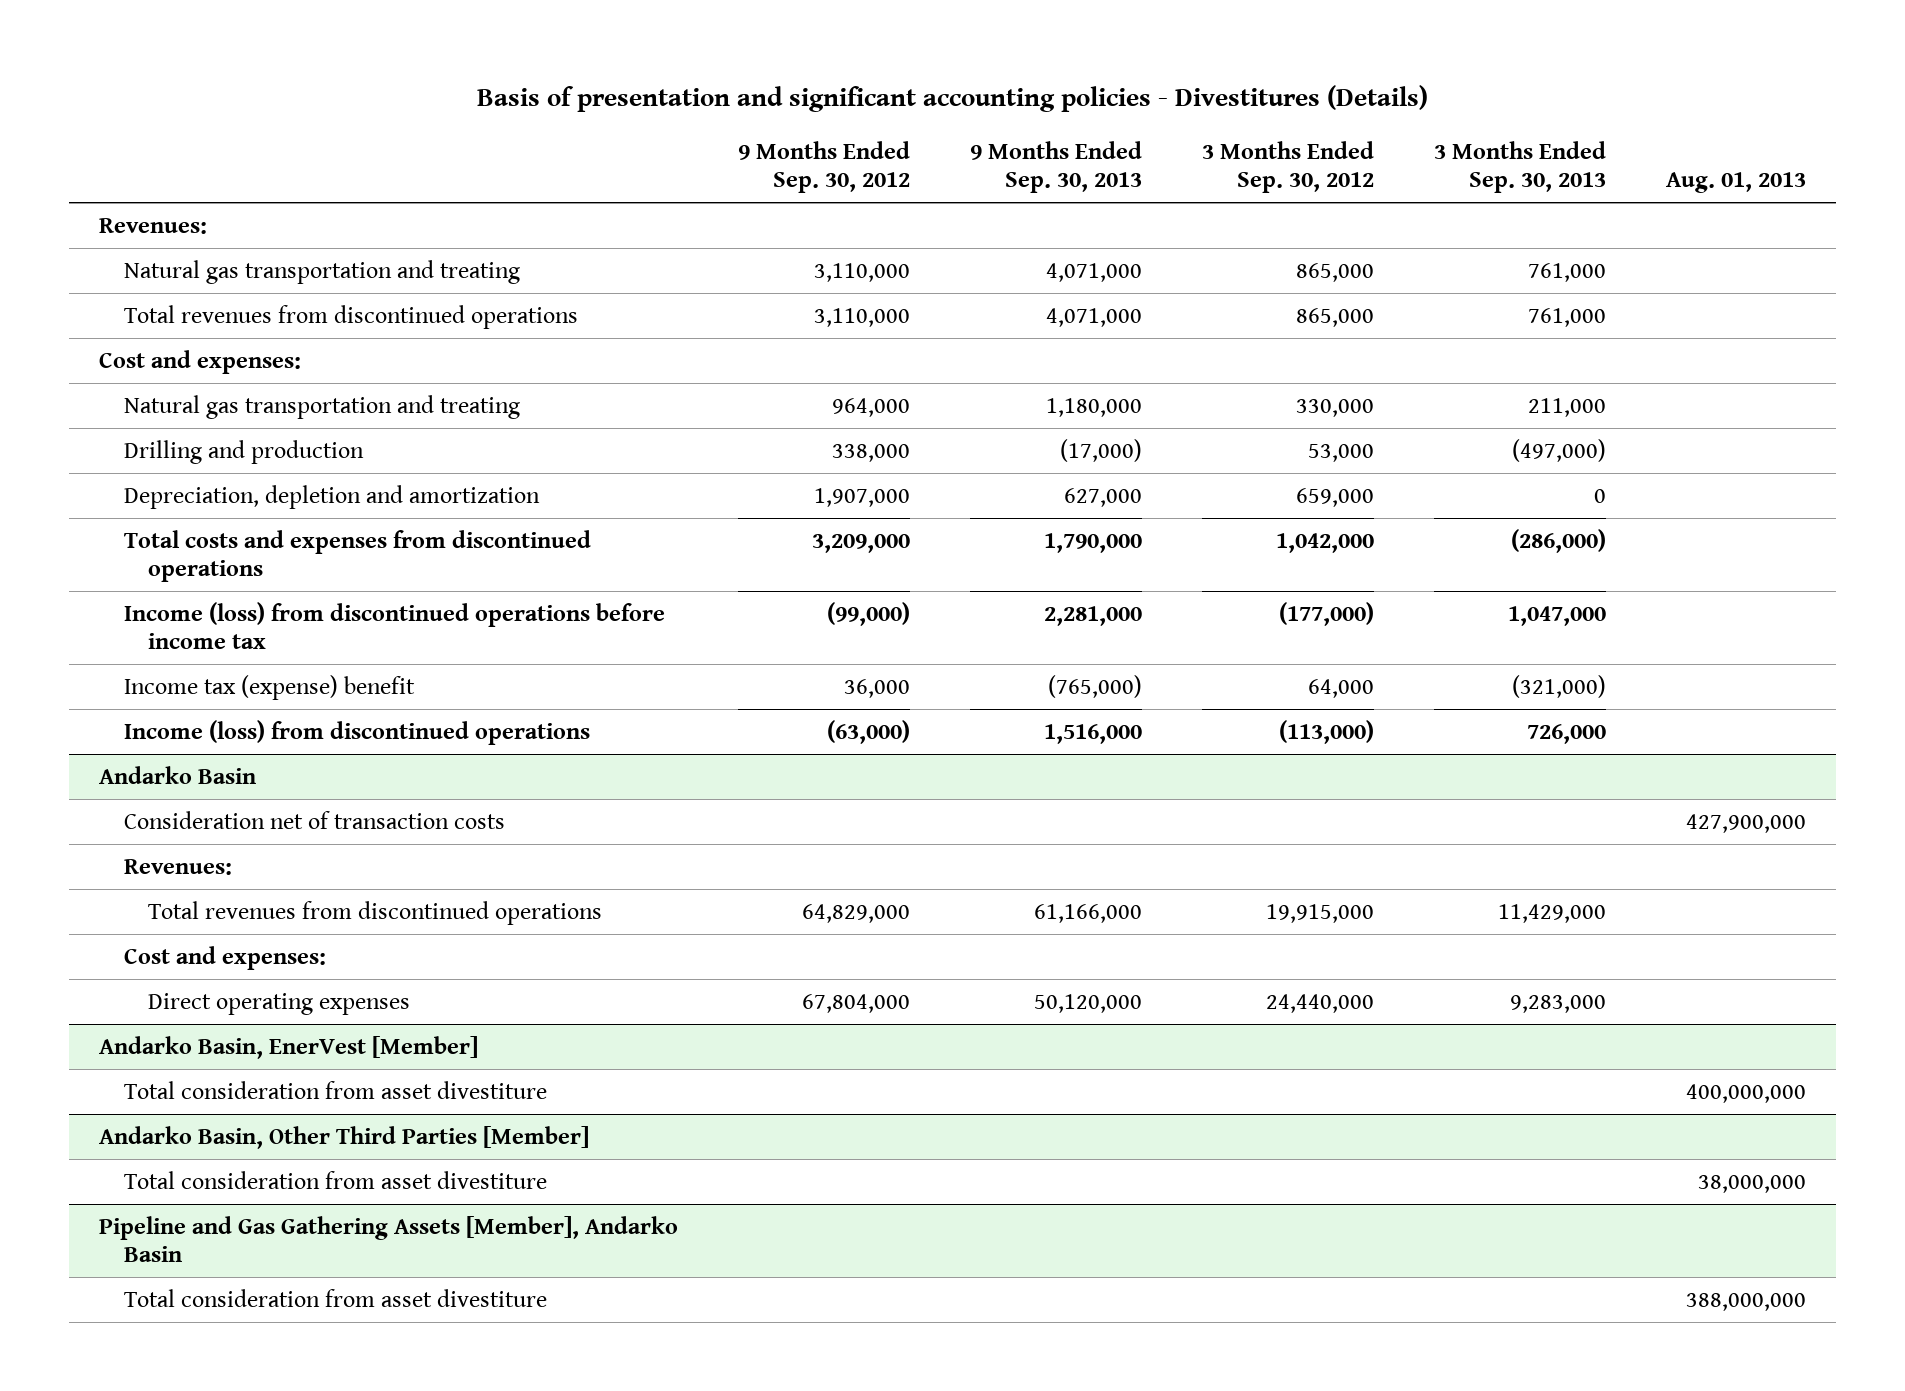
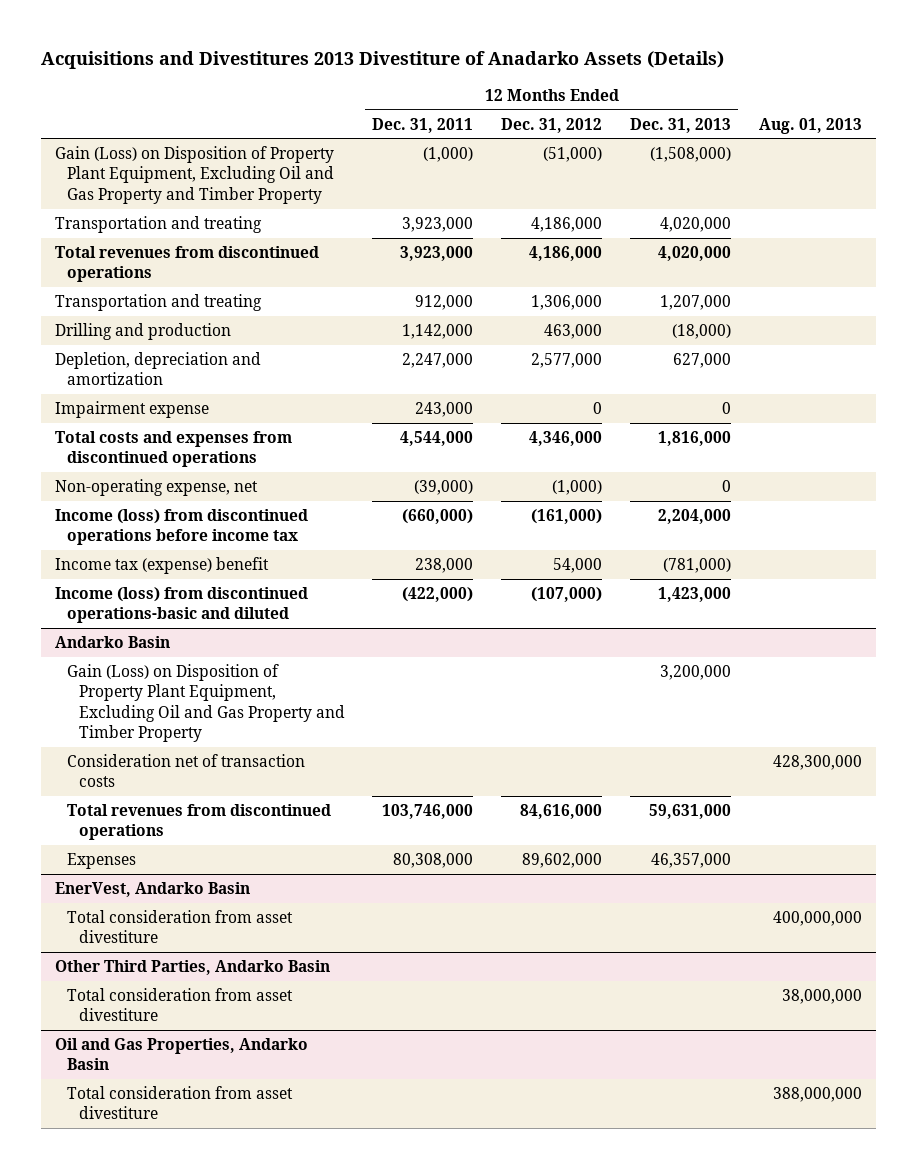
- Basis of presentation and significant accounting policies - Divestitures (Details)
+ Acquisitions and Divestitures 2013 Divestiture of Anadarko Assets (Details)
- | 9 Months Ended Sep. 30, 2012 | 9 Months Ended Sep. 30, 2013 | 3 Months Ended Sep. 30, 2012 | 3 Months Ended Sep. 30, 2013 | Aug. 01, 2013
+ | 12 Months Ended Dec. 31, 2011 | 12 Months Ended Dec. 31, 2012 | 12 Months Ended Dec. 31, 2013 | Aug. 01, 2013
- Revenues:
- Natural gas transportation and treating | 3,110,000 | 4,071,000 | 865,000 | 761,000 |
+ Gain (Loss) on Disposition of Property Plant Equipment, Excluding Oil and Gas Property and Timber Property | (1,000) | (51,000) | (1,508,000) |
+ Transportation and treating | 3,923,000 | 4,186,000 | 4,020,000 |
- Cost and expenses:
- Natural gas transportation and treating | 964,000 | 1,180,000 | 330,000 | 211,000 |
+ Transportation and treating | 912,000 | 1,306,000 | 1,207,000 |
- Depreciation, depletion and amortization | 1,907,000 | 627,000 | 659,000 | 0 |
+ Depletion, depreciation and amortization | 2,247,000 | 2,577,000 | 627,000 |
+ Impairment expense | 243,000 | 0 | 0 |
+ Non-operating expense, net | (39,000) | (1,000) | 0 |
- Income (loss) from discontinued operations | (63,000) | 1,516,000 | (113,000) | 726,000 |
+ Income (loss) from discontinued operations-basic and diluted | (422,000) | (107,000) | 1,423,000 |
@ Andarko Basin
- Consideration net of transaction costs | | | | | 427,900,000
- Revenues:
+ Gain (Loss) on Disposition of Property Plant Equipment, Excluding Oil and Gas Property and Timber Property | | | 3,200,000 |
+ Consideration net of transaction costs | | | | 428,300,000
- Cost and expenses:
- Direct operating expenses | 67,804,000 | 50,120,000 | 24,440,000 | 9,283,000 |
- Andarko Basin, EnerVest [Member]
@ Andarko Basin
+ Expenses | 80,308,000 | 89,602,000 | 46,357,000 |
+ EnerVest, Andarko Basin
- Andarko Basin, Other Third Parties [Member]
+ Other Third Parties, Andarko Basin
- Pipeline and Gas Gathering Assets [Member], Andarko Basin
+ Oil and Gas Properties, Andarko Basin

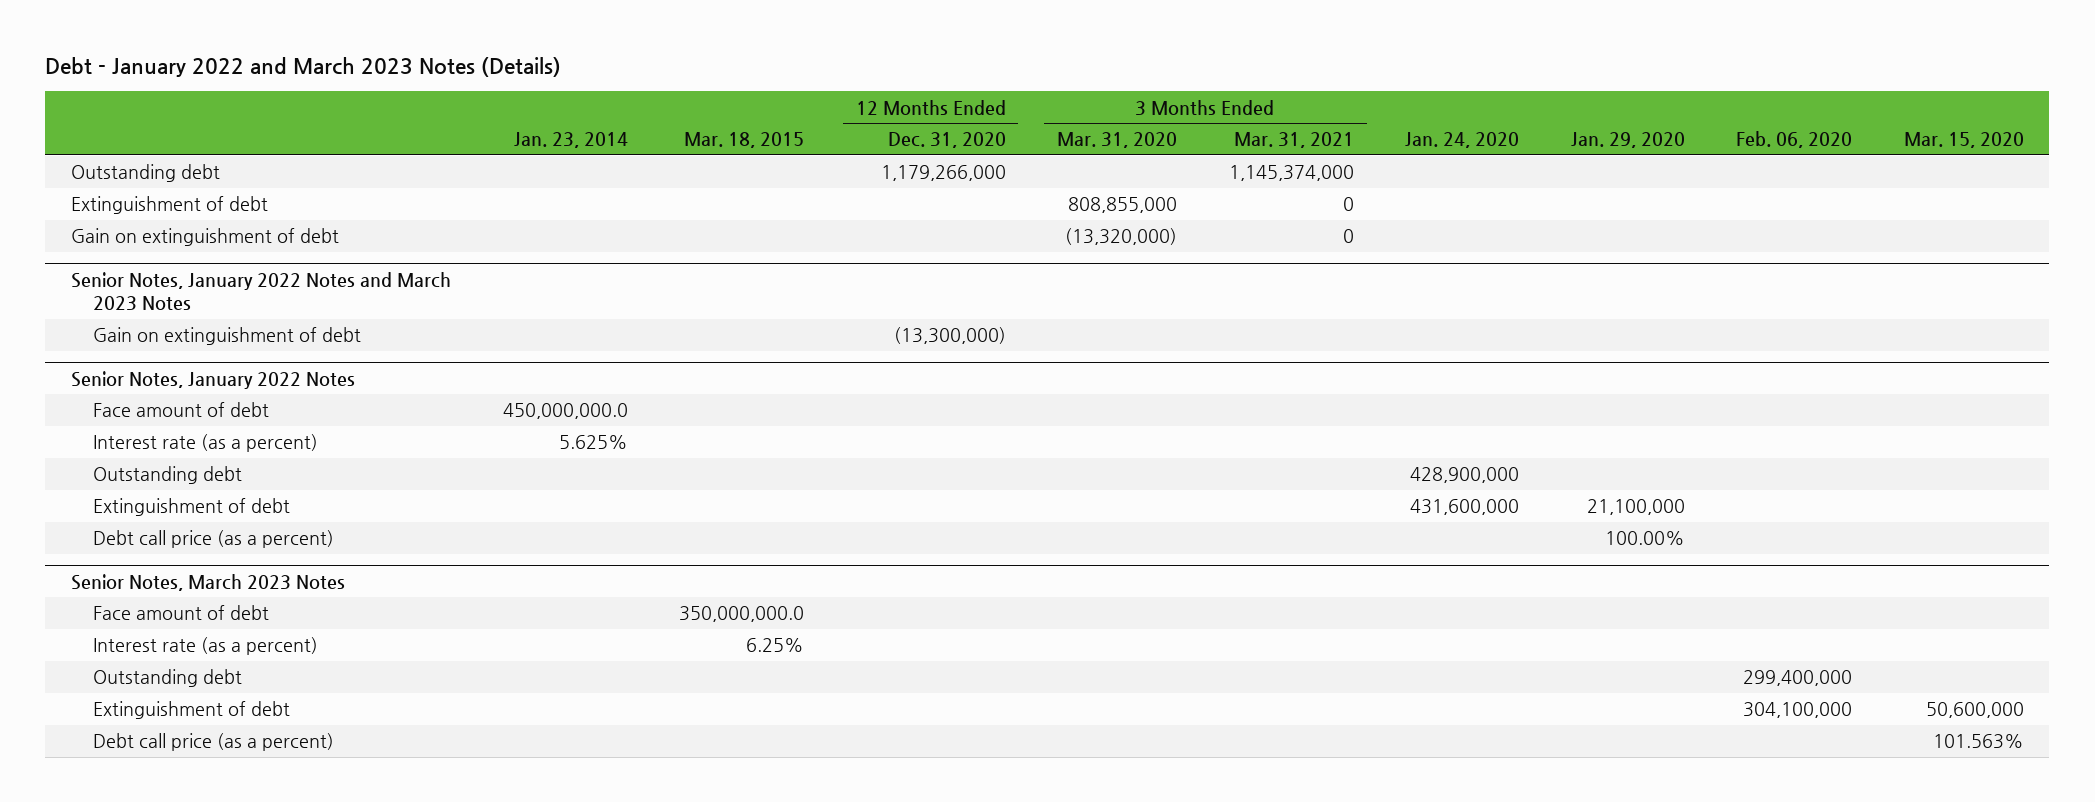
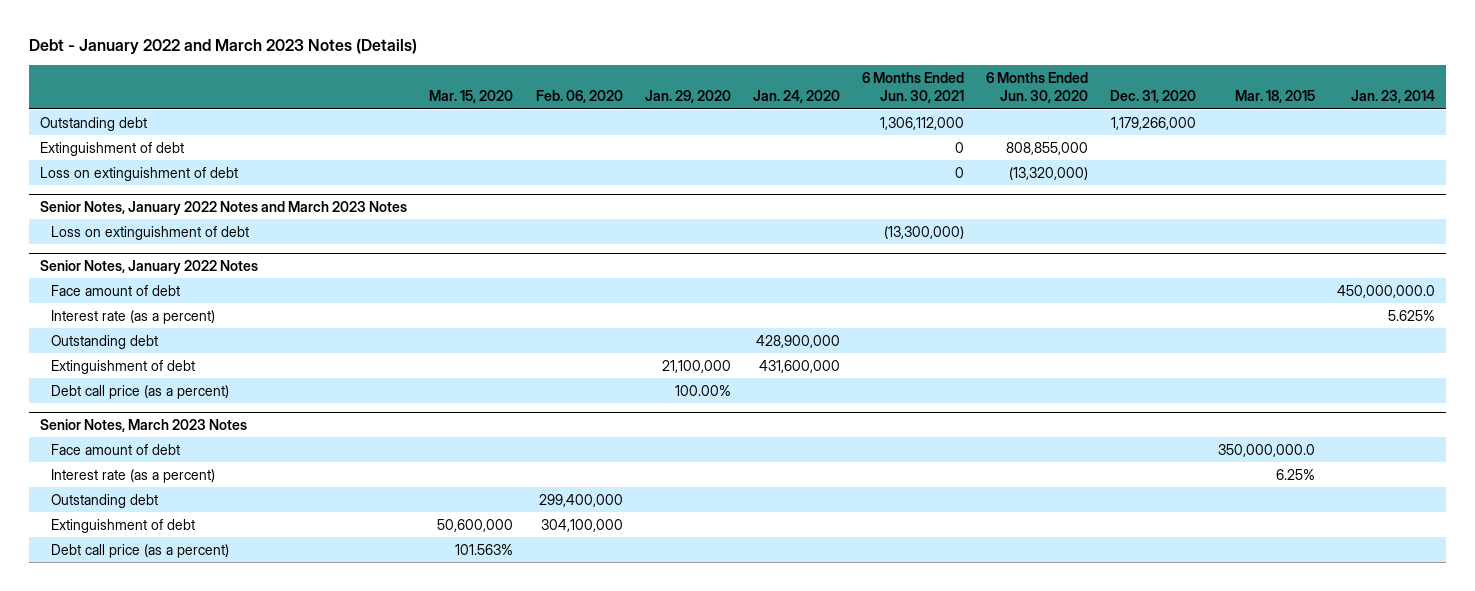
- | Jan. 23, 2014 | Mar. 18, 2015 | 12 Months Ended Dec. 31, 2020 | 3 Months Ended Mar. 31, 2020 | 3 Months Ended Mar. 31, 2021 | Jan. 24, 2020 | Jan. 29, 2020 | Feb. 06, 2020 | Mar. 15, 2020
+ | Mar. 15, 2020 | Feb. 06, 2020 | Jan. 29, 2020 | Jan. 24, 2020 | 6 Months Ended Jun. 30, 2021 | 6 Months Ended Jun. 30, 2020 | Dec. 31, 2020 | Mar. 18, 2015 | Jan. 23, 2014
- Gain on extinguishment of debt | | | | (13,320,000) | 0 | | | |
+ Loss on extinguishment of debt | | | | | 0 | (13,320,000) | | |
@ Senior Notes, January 2022 Notes and March 2023 Notes
- Gain on extinguishment of debt | | | (13,300,000) | | | | | |
+ Loss on extinguishment of debt | | | | | (13,300,000) | | | |

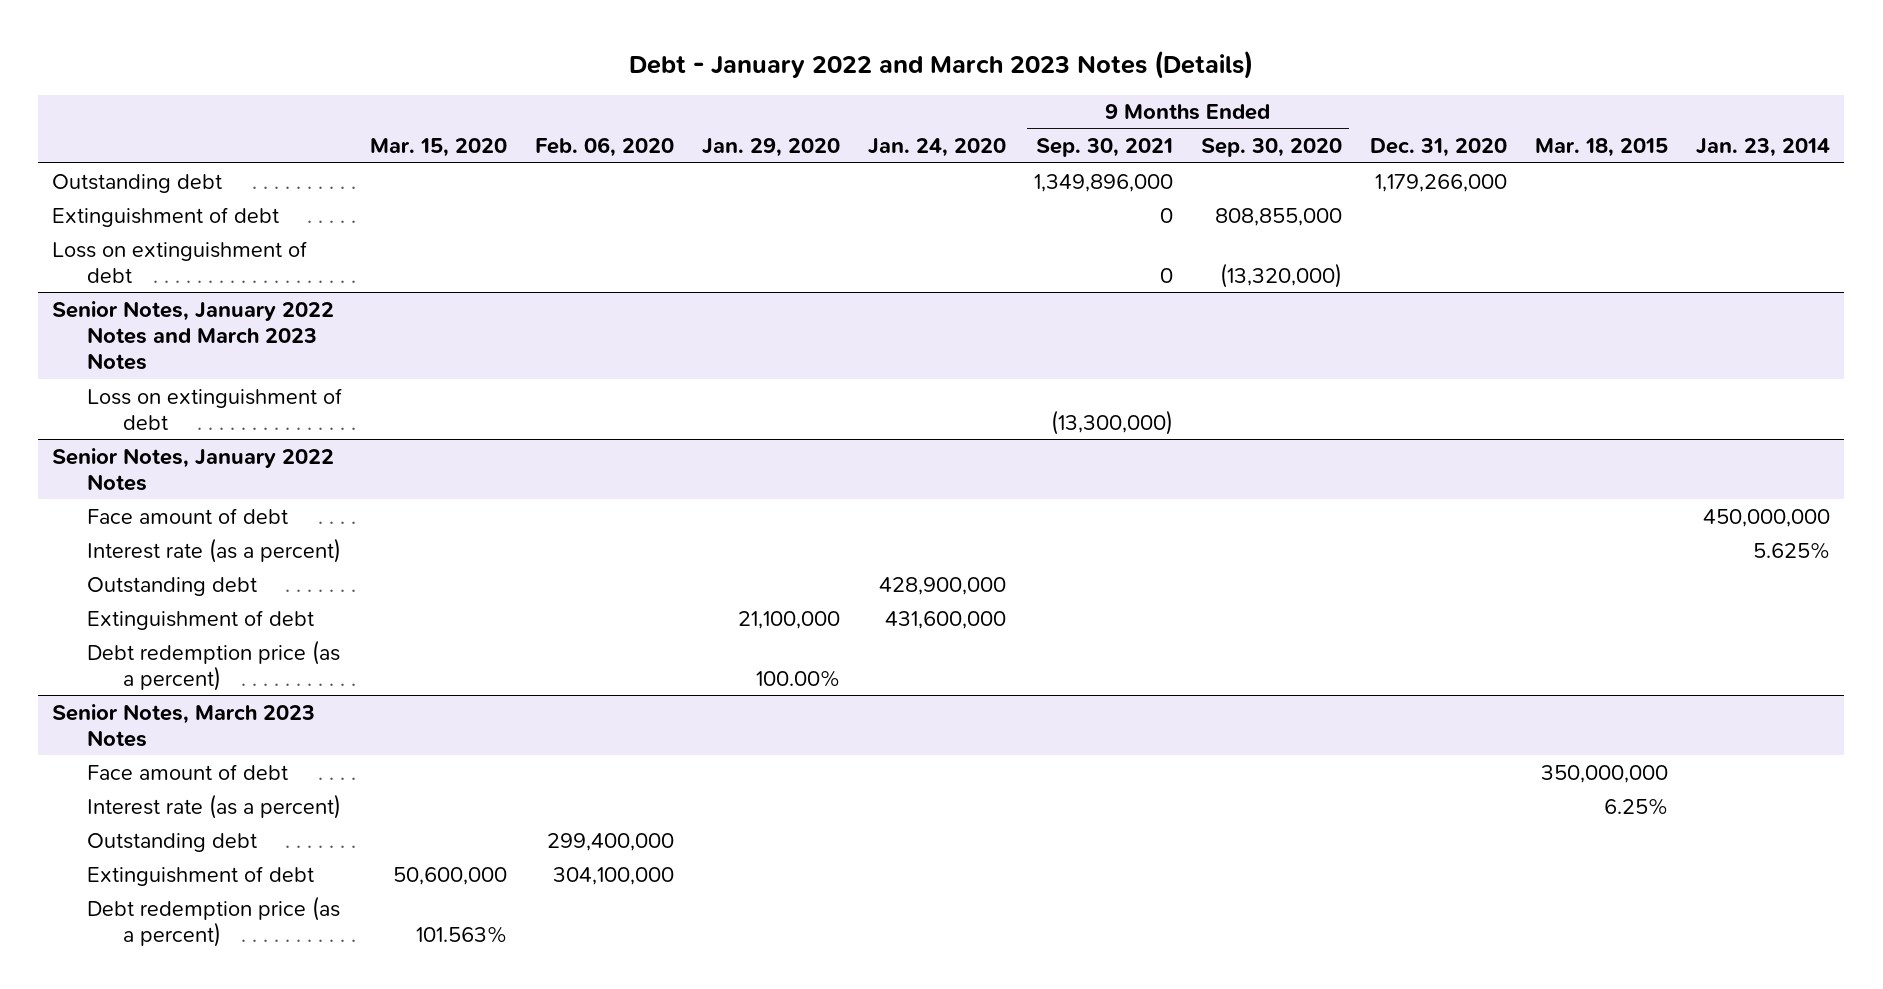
- | Mar. 15, 2020 | Feb. 06, 2020 | Jan. 29, 2020 | Jan. 24, 2020 | 6 Months Ended Jun. 30, 2021 | 6 Months Ended Jun. 30, 2020 | Dec. 31, 2020 | Mar. 18, 2015 | Jan. 23, 2014
+ | Mar. 15, 2020 | Feb. 06, 2020 | Jan. 29, 2020 | Jan. 24, 2020 | 9 Months Ended Sep. 30, 2021 | 9 Months Ended Sep. 30, 2020 | Dec. 31, 2020 | Mar. 18, 2015 | Jan. 23, 2014
@ Senior Notes, January 2022 Notes
- Face amount of debt | | | | | | | | | 450,000,000.0
+ Face amount of debt | | | | | | | | | 450,000,000
- Debt call price (as a percent) | | | 100.00% | | | | | |
+ Debt redemption price (as a percent) | | | 100.00% | | | | | |
@ Senior Notes, March 2023 Notes
- Face amount of debt | | | | | | | | 350,000,000.0 |
+ Face amount of debt | | | | | | | | 350,000,000 |
- Debt call price (as a percent) | 101.563% | | | | | | | |
+ Debt redemption price (as a percent) | 101.563% | | | | | | | |

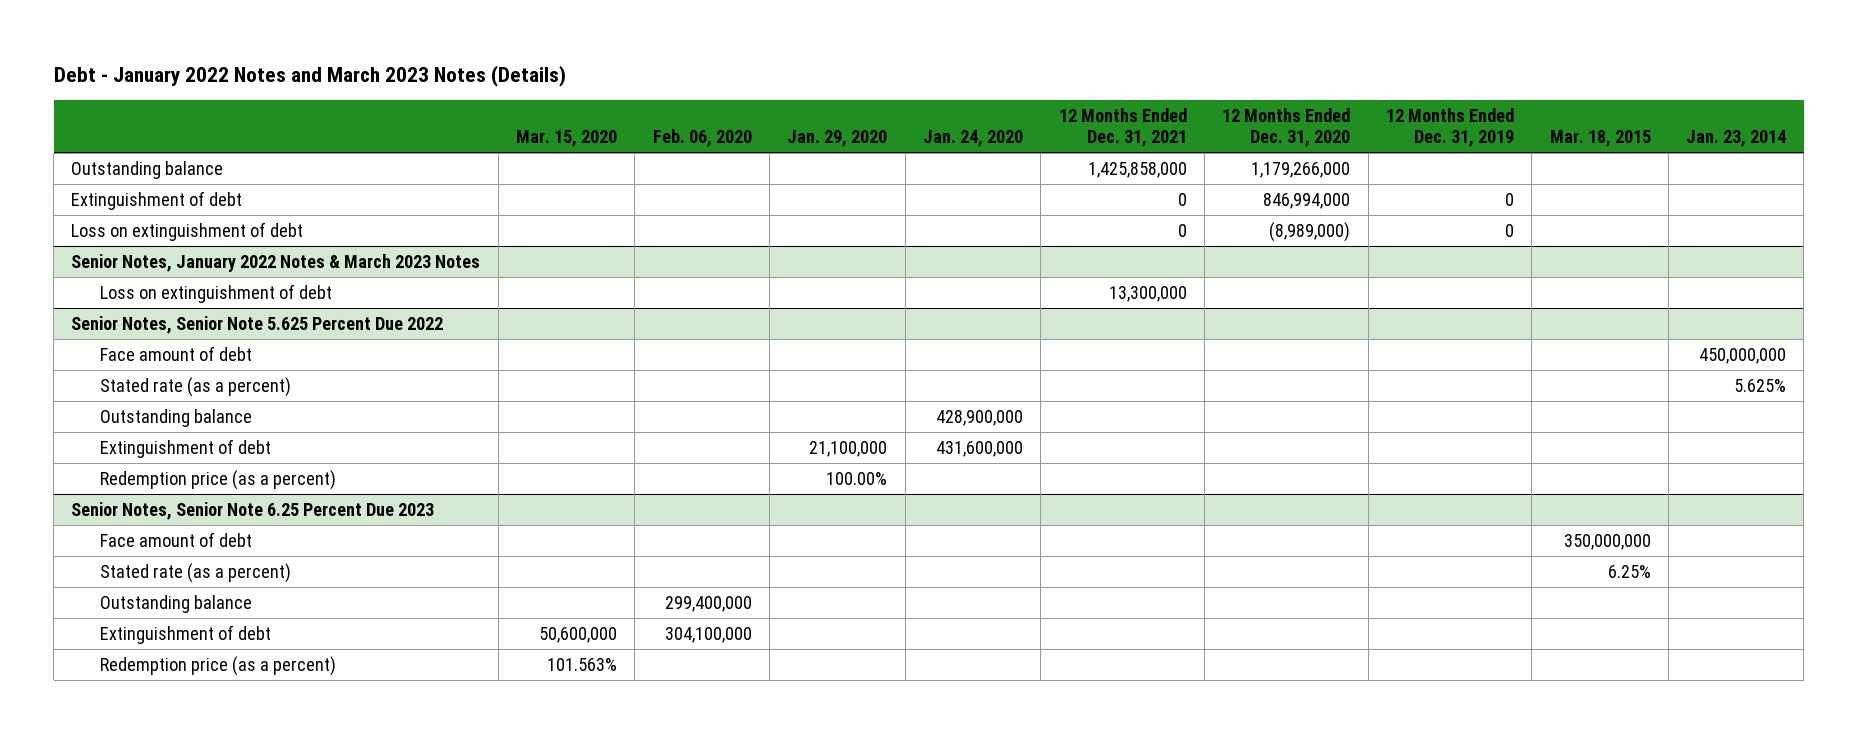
- Debt - January 2022 and March 2023 Notes (Details)
+ Debt - January 2022 Notes and March 2023 Notes (Details)
- | Mar. 15, 2020 | Feb. 06, 2020 | Jan. 29, 2020 | Jan. 24, 2020 | 9 Months Ended Sep. 30, 2021 | 9 Months Ended Sep. 30, 2020 | Dec. 31, 2020 | Mar. 18, 2015 | Jan. 23, 2014
+ | Mar. 15, 2020 | Feb. 06, 2020 | Jan. 29, 2020 | Jan. 24, 2020 | 12 Months Ended Dec. 31, 2021 | 12 Months Ended Dec. 31, 2020 | 12 Months Ended Dec. 31, 2019 | Mar. 18, 2015 | Jan. 23, 2014
- Outstanding debt | | | | | 1,349,896,000 | | 1,179,266,000 | |
+ Outstanding balance | | | | | 1,425,858,000 | 1,179,266,000 | | |
- Senior Notes, January 2022 Notes and March 2023 Notes
+ Senior Notes, January 2022 Notes & March 2023 Notes
- Senior Notes, January 2022 Notes
+ Senior Notes, Senior Note 5.625 Percent Due 2022
- Interest rate (as a percent) | | | | | | | | | 5.625%
- Outstanding debt | | | | 428,900,000 | | | | |
+ Stated rate (as a percent) | | | | | | | | | 5.625%
+ Outstanding balance | | | | 428,900,000 | | | | |
- Debt redemption price (as a percent) | | | 100.00% | | | | | |
- Senior Notes, March 2023 Notes
+ Redemption price (as a percent) | | | 100.00% | | | | | |
+ Senior Notes, Senior Note 6.25 Percent Due 2023
- Interest rate (as a percent) | | | | | | | | 6.25% |
- Outstanding debt | | 299,400,000 | | | | | | |
+ Stated rate (as a percent) | | | | | | | | 6.25% |
+ Outstanding balance | | 299,400,000 | | | | | | |
- Debt redemption price (as a percent) | 101.563% | | | | | | | |
+ Redemption price (as a percent) | 101.563% | | | | | | | |

